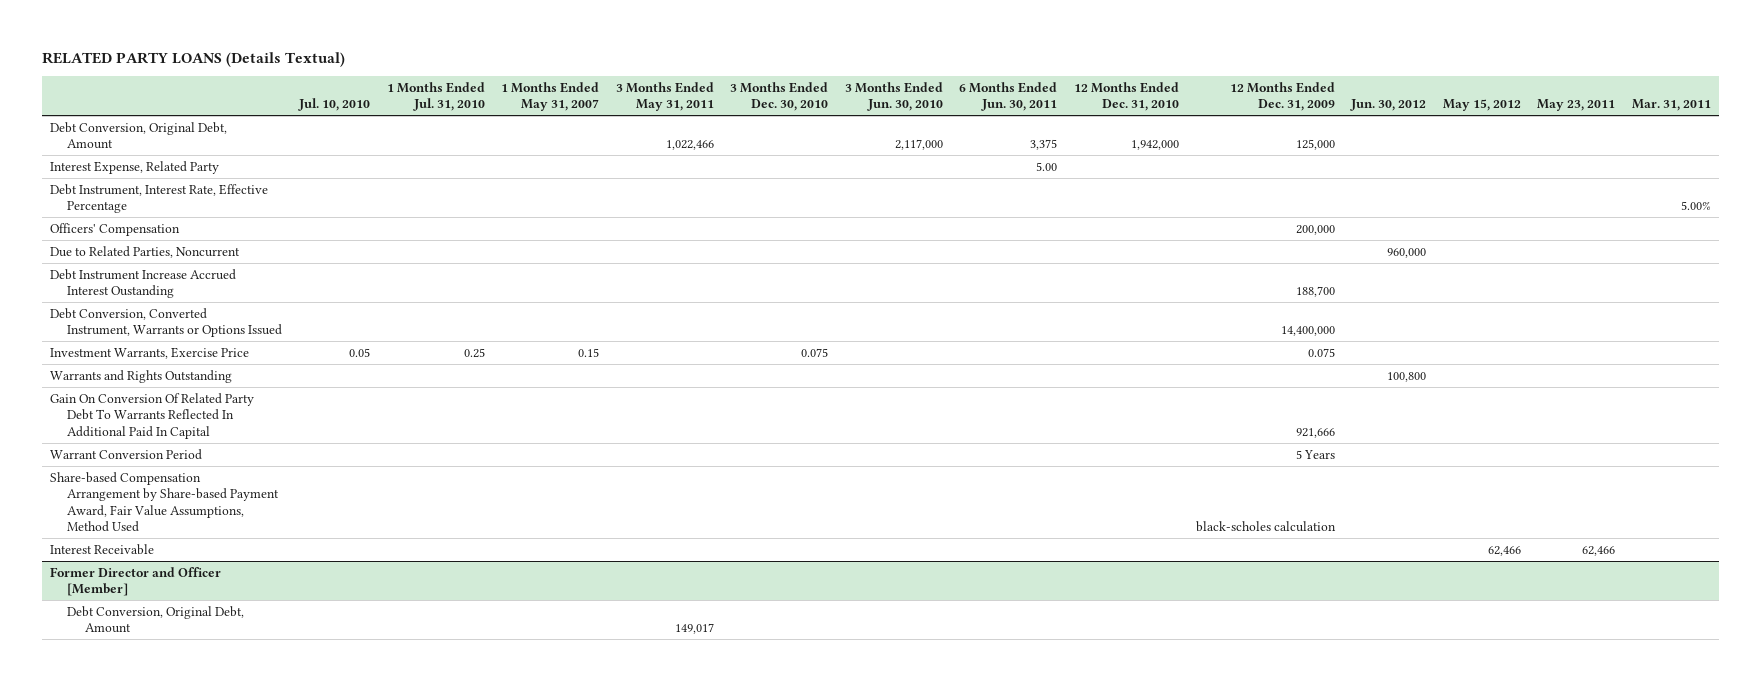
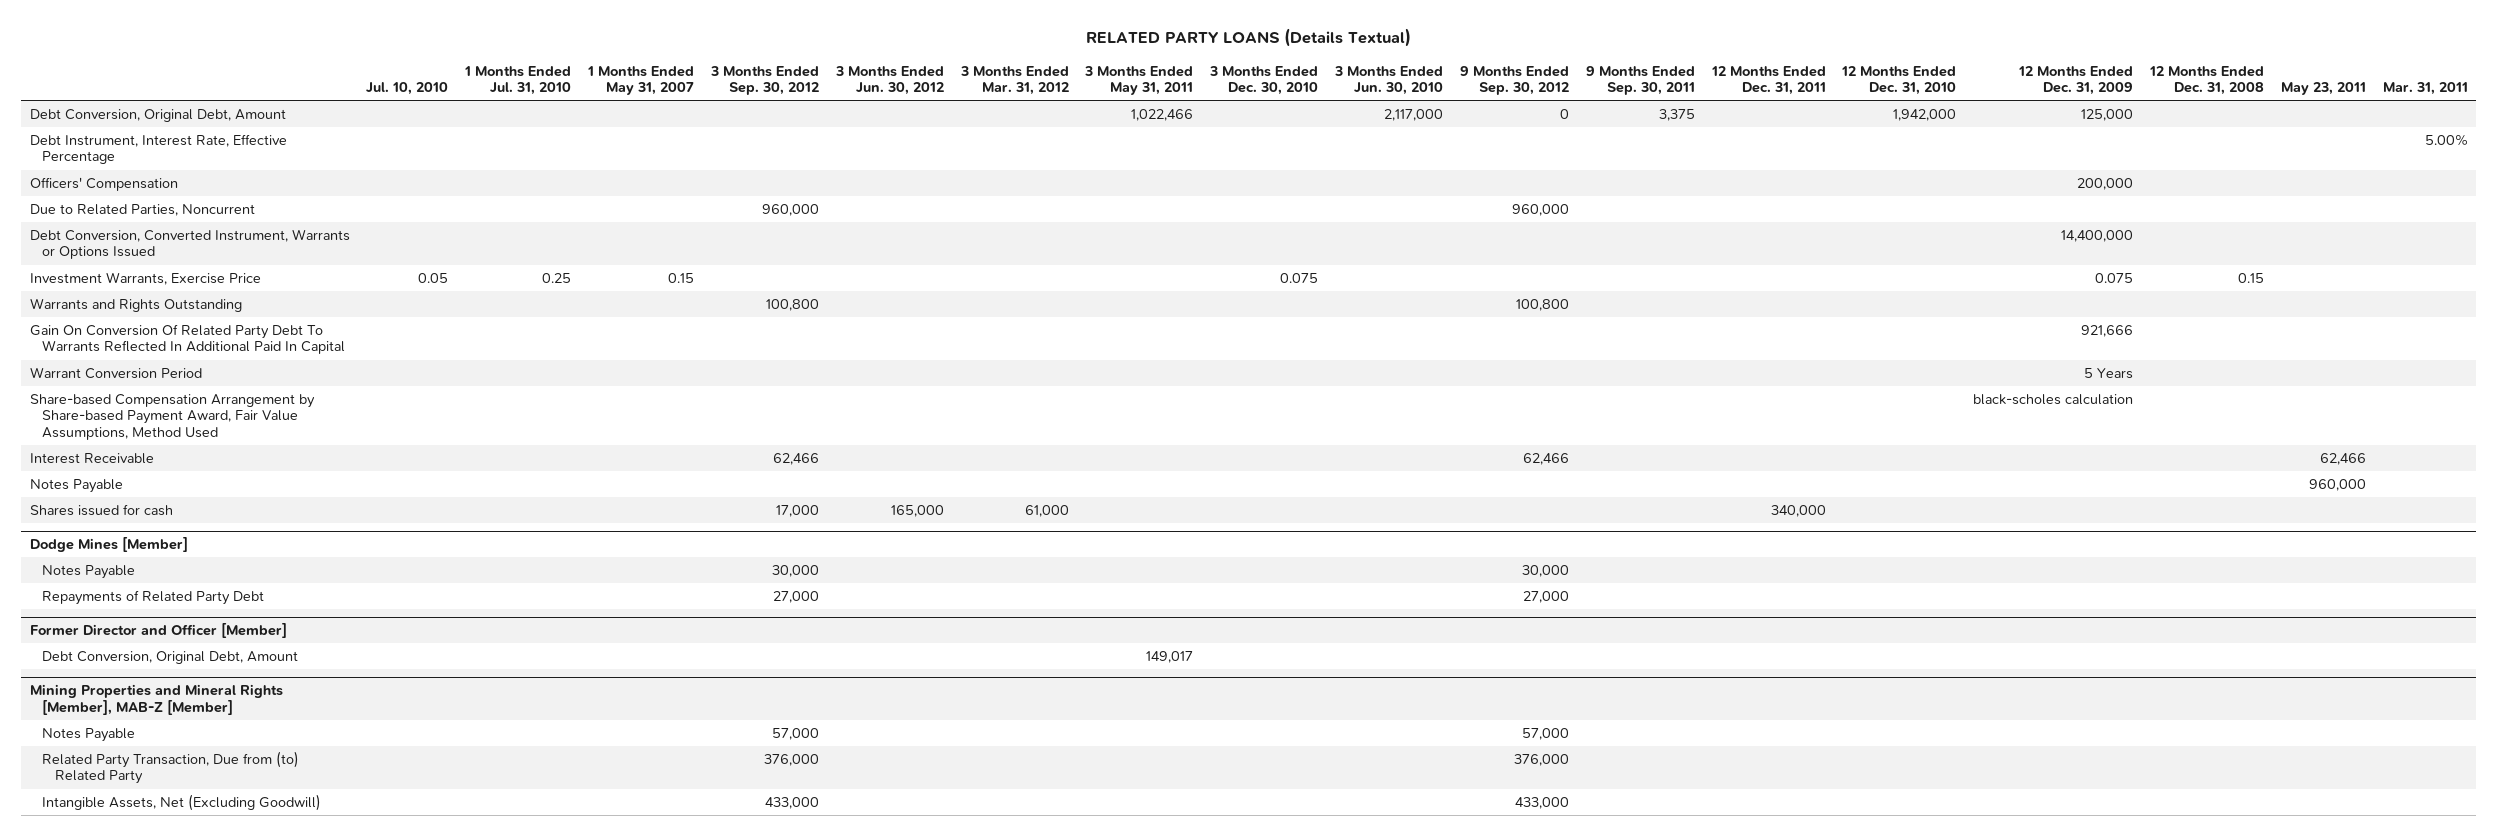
- | Jul. 10, 2010 | 1 Months Ended Jul. 31, 2010 | 1 Months Ended May 31, 2007 | 3 Months Ended May 31, 2011 | 3 Months Ended Dec. 30, 2010 | 3 Months Ended Jun. 30, 2010 | 6 Months Ended Jun. 30, 2011 | 12 Months Ended Dec. 31, 2010 | 12 Months Ended Dec. 31, 2009 | Jun. 30, 2012 | May 15, 2012 | May 23, 2011 | Mar. 31, 2011
+ | Jul. 10, 2010 | 1 Months Ended Jul. 31, 2010 | 1 Months Ended May 31, 2007 | 3 Months Ended Sep. 30, 2012 | 3 Months Ended Jun. 30, 2012 | 3 Months Ended Mar. 31, 2012 | 3 Months Ended May 31, 2011 | 3 Months Ended Dec. 30, 2010 | 3 Months Ended Jun. 30, 2010 | 9 Months Ended Sep. 30, 2012 | 9 Months Ended Sep. 30, 2011 | 12 Months Ended Dec. 31, 2011 | 12 Months Ended Dec. 31, 2010 | 12 Months Ended Dec. 31, 2009 | 12 Months Ended Dec. 31, 2008 | May 23, 2011 | Mar. 31, 2011
- Interest Expense, Related Party | | | | | | | 5.00 | | | | | |
- Debt Instrument Increase Accrued Interest Oustanding | | | | | | | | | 188,700 | | | |
+ Notes Payable | | | | | | | | | | | | | | | | 960,000 |
+ Shares issued for cash | | | | 17,000 | 165,000 | 61,000 | | | | | | 340,000 | | | | |
+ Dodge Mines [Member]
+ Notes Payable | | | | 30,000 | | | | | | 30,000 | | | | | | |
+ Repayments of Related Party Debt | | | | 27,000 | | | | | | 27,000 | | | | | | |
+ Mining Properties and Mineral Rights [Member], MAB-Z [Member]
+ Notes Payable | | | | 57,000 | | | | | | 57,000 | | | | | | |
+ Related Party Transaction, Due from (to) Related Party | | | | 376,000 | | | | | | 376,000 | | | | | | |
+ Intangible Assets, Net (Excluding Goodwill) | | | | 433,000 | | | | | | 433,000 | | | | | | |

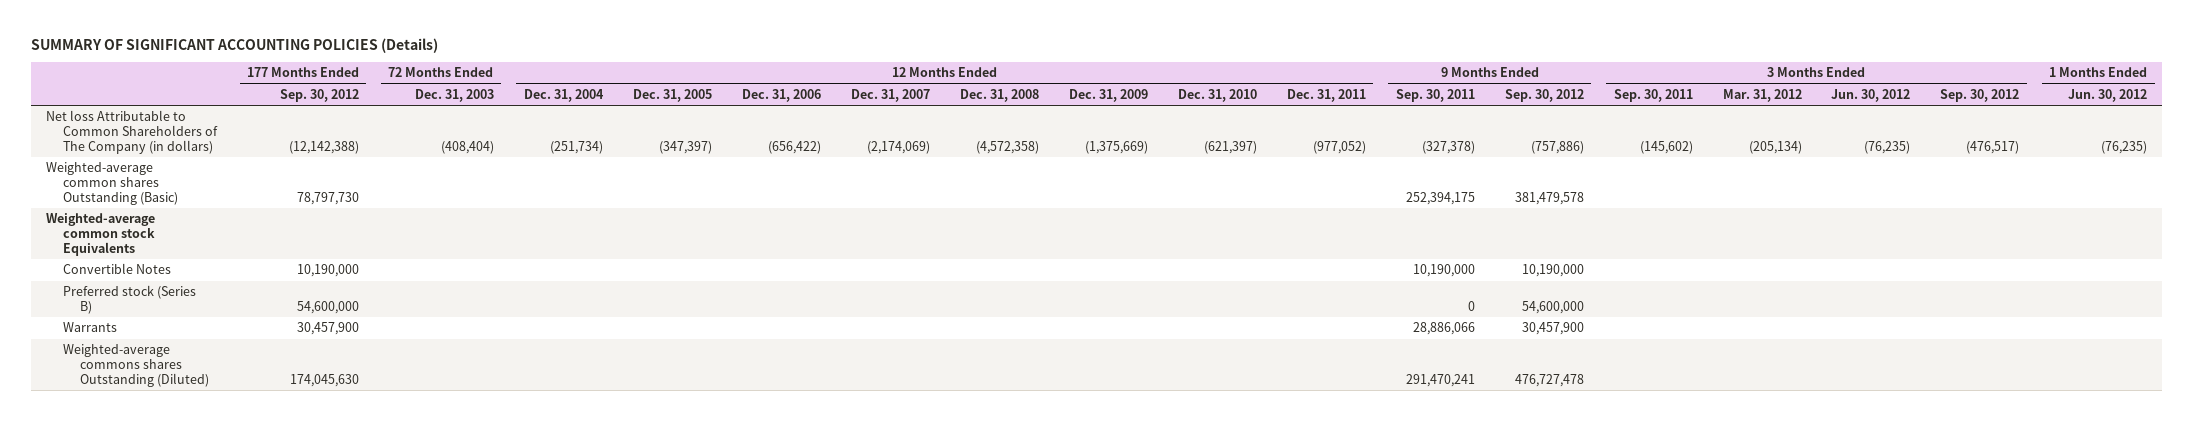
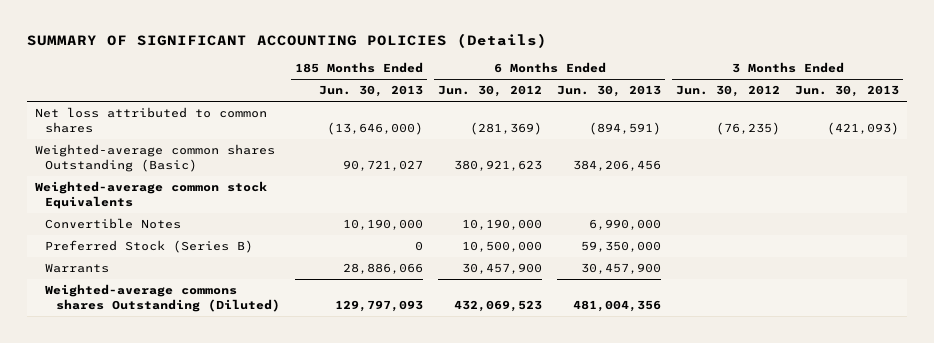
- | 177 Months Ended Sep. 30, 2012 | 72 Months Ended Dec. 31, 2003 | 12 Months Ended Dec. 31, 2004 | 12 Months Ended Dec. 31, 2005 | 12 Months Ended Dec. 31, 2006 | 12 Months Ended Dec. 31, 2007 | 12 Months Ended Dec. 31, 2008 | 12 Months Ended Dec. 31, 2009 | 12 Months Ended Dec. 31, 2010 | 12 Months Ended Dec. 31, 2011 | 9 Months Ended Sep. 30, 2011 | 9 Months Ended Sep. 30, 2012 | 3 Months Ended Sep. 30, 2011 | 3 Months Ended Mar. 31, 2012 | 3 Months Ended Jun. 30, 2012 | 3 Months Ended Sep. 30, 2012 | 1 Months Ended Jun. 30, 2012
+ | 185 Months Ended Jun. 30, 2013 | 6 Months Ended Jun. 30, 2012 | 6 Months Ended Jun. 30, 2013 | 3 Months Ended Jun. 30, 2012 | 3 Months Ended Jun. 30, 2013
- Net loss Attributable to Common Shareholders of The Company (in dollars) | (12,142,388) | (408,404) | (251,734) | (347,397) | (656,422) | (2,174,069) | (4,572,358) | (1,375,669) | (621,397) | (977,052) | (327,378) | (757,886) | (145,602) | (205,134) | (76,235) | (476,517) | (76,235)
+ Net loss attributed to common shares | (13,646,000) | (281,369) | (894,591) | (76,235) | (421,093)
- Preferred stock (Series B) | 54,600,000 | | | | | | | | | | 0 | 54,600,000 | | | | |
+ Preferred Stock (Series B) | 0 | 10,500,000 | 59,350,000 | |

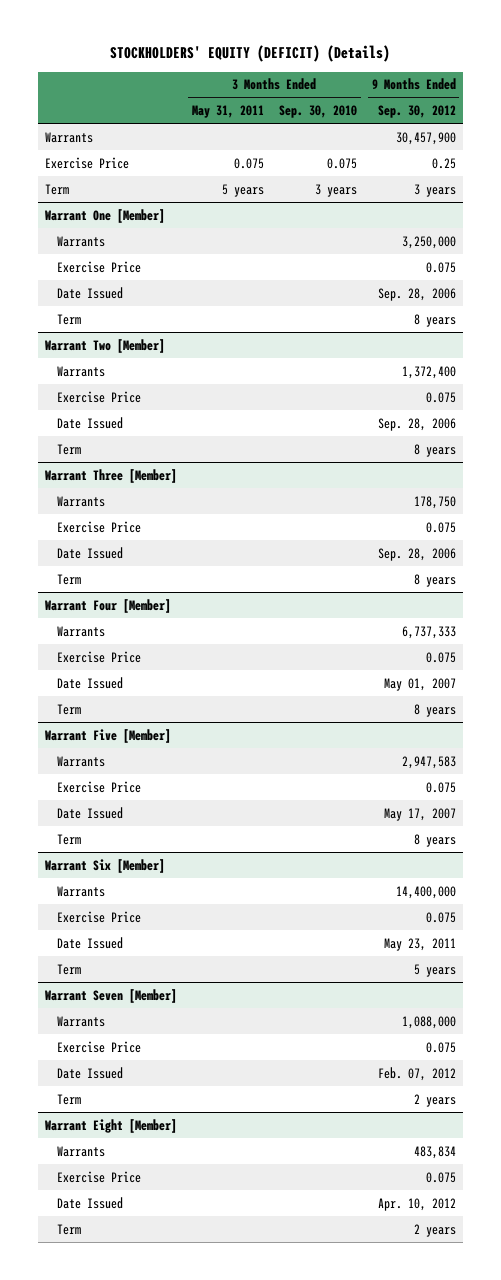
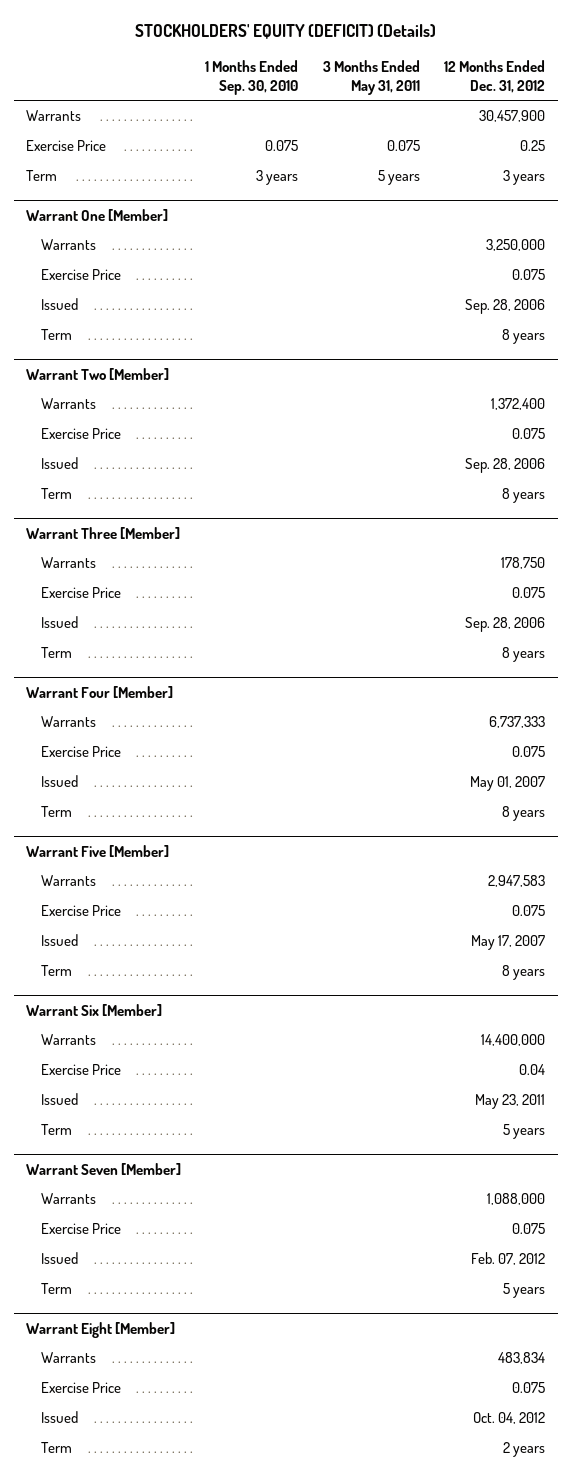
- | 3 Months Ended May 31, 2011 | 3 Months Ended Sep. 30, 2010 | 9 Months Ended Sep. 30, 2012
+ | 1 Months Ended Sep. 30, 2010 | 3 Months Ended May 31, 2011 | 12 Months Ended Dec. 31, 2012
@ Warrant One [Member]
- Date Issued | | | Sep. 28, 2006
+ Issued | | | Sep. 28, 2006
@ Warrant Two [Member]
- Date Issued | | | Sep. 28, 2006
+ Issued | | | Sep. 28, 2006
@ Warrant Three [Member]
- Date Issued | | | Sep. 28, 2006
+ Issued | | | Sep. 28, 2006
@ Warrant Four [Member]
- Date Issued | | | May 01, 2007
+ Issued | | | May 01, 2007
@ Warrant Five [Member]
- Date Issued | | | May 17, 2007
+ Issued | | | May 17, 2007
@ Warrant Six [Member]
- Date Issued | | | May 23, 2011
+ Issued | | | May 23, 2011
@ Warrant Seven [Member]
- Date Issued | | | Feb. 07, 2012
+ Issued | | | Feb. 07, 2012
@ Warrant Eight [Member]
- Date Issued | | | Apr. 10, 2012
+ Issued | | | Oct. 04, 2012

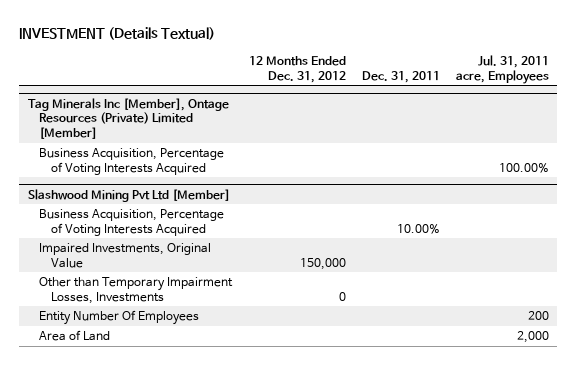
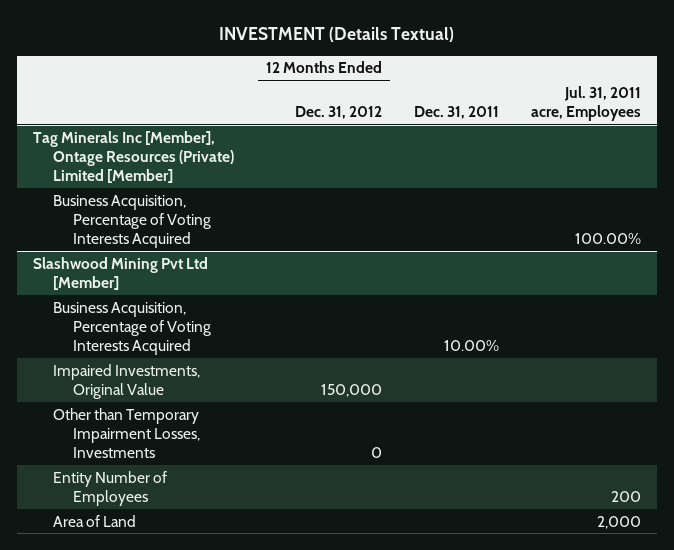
@ Slashwood Mining Pvt Ltd [Member]
- Entity Number Of Employees | | | 200
+ Entity Number of Employees | | | 200

